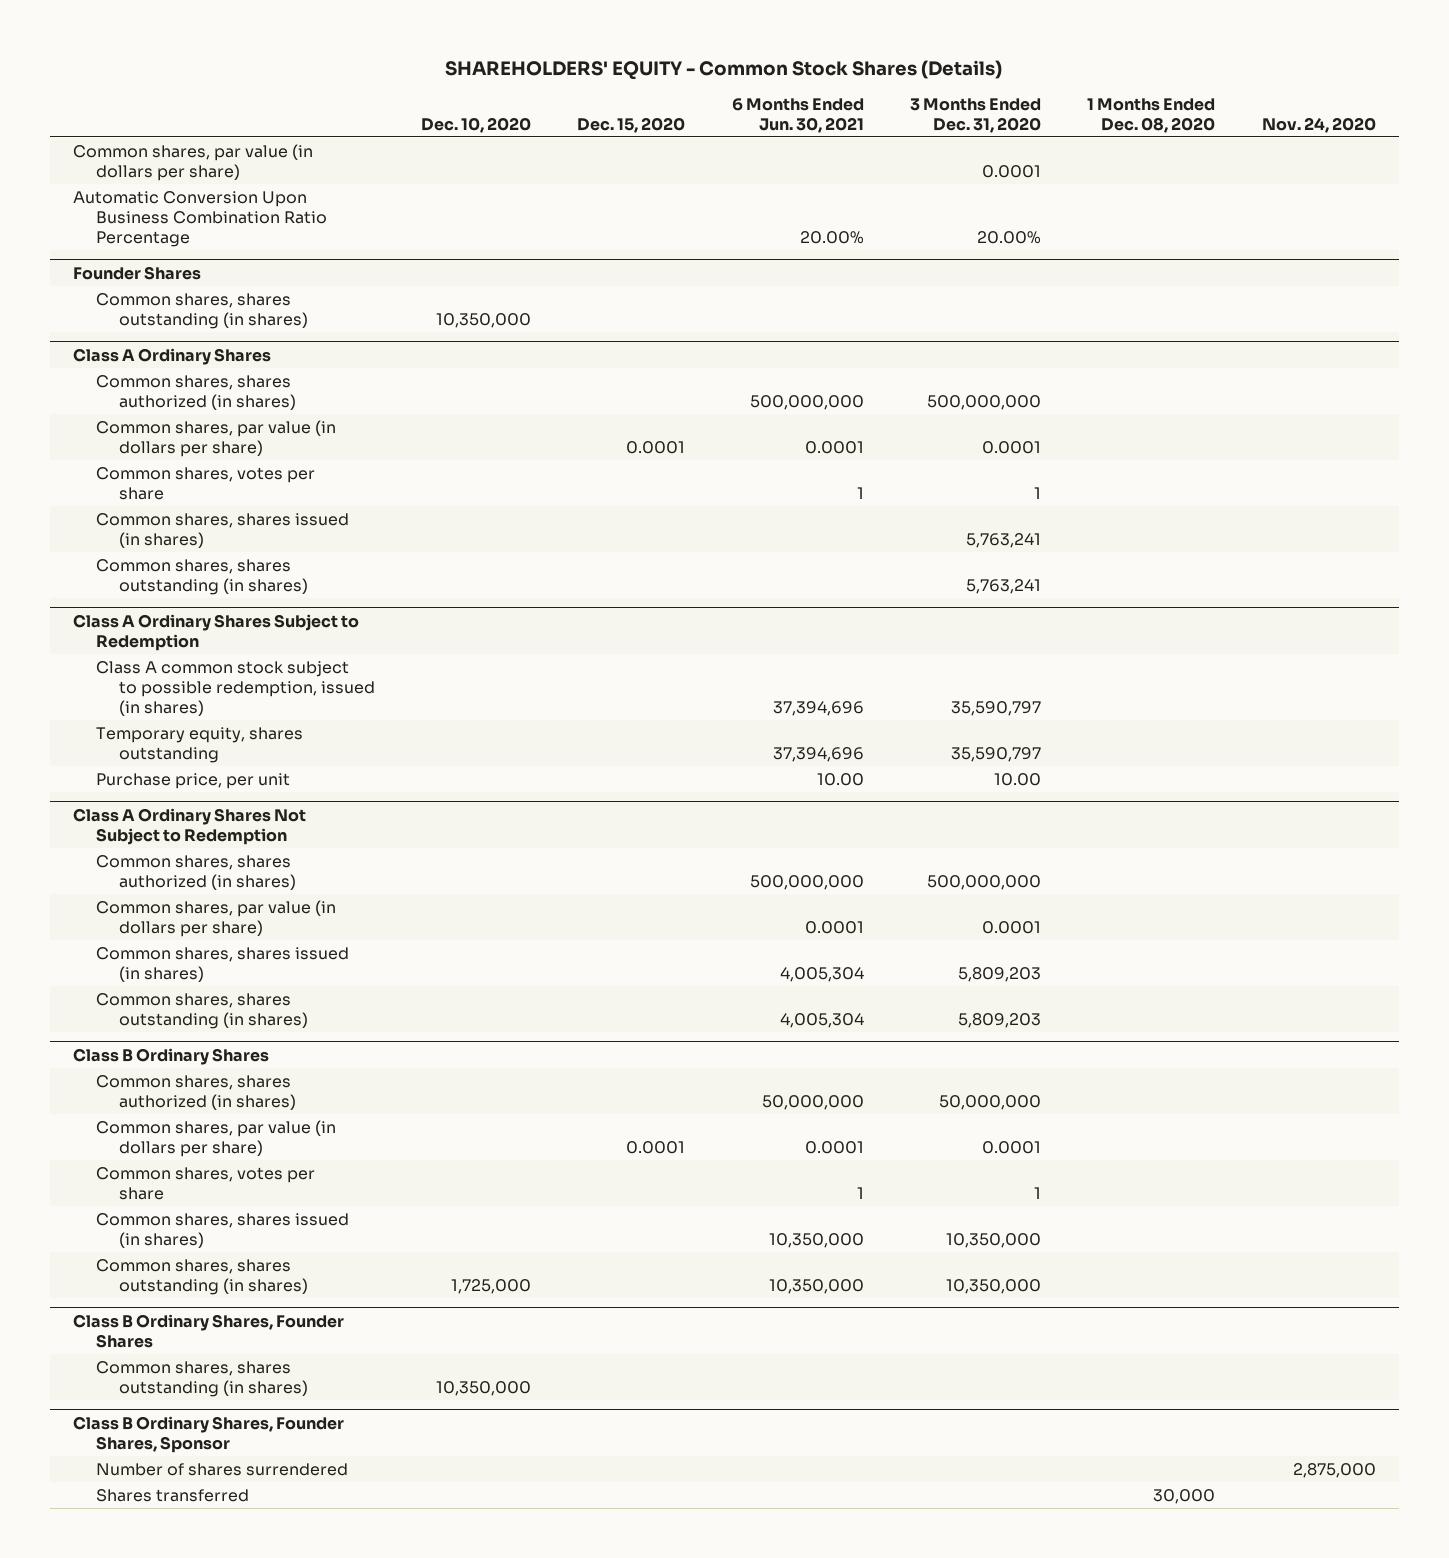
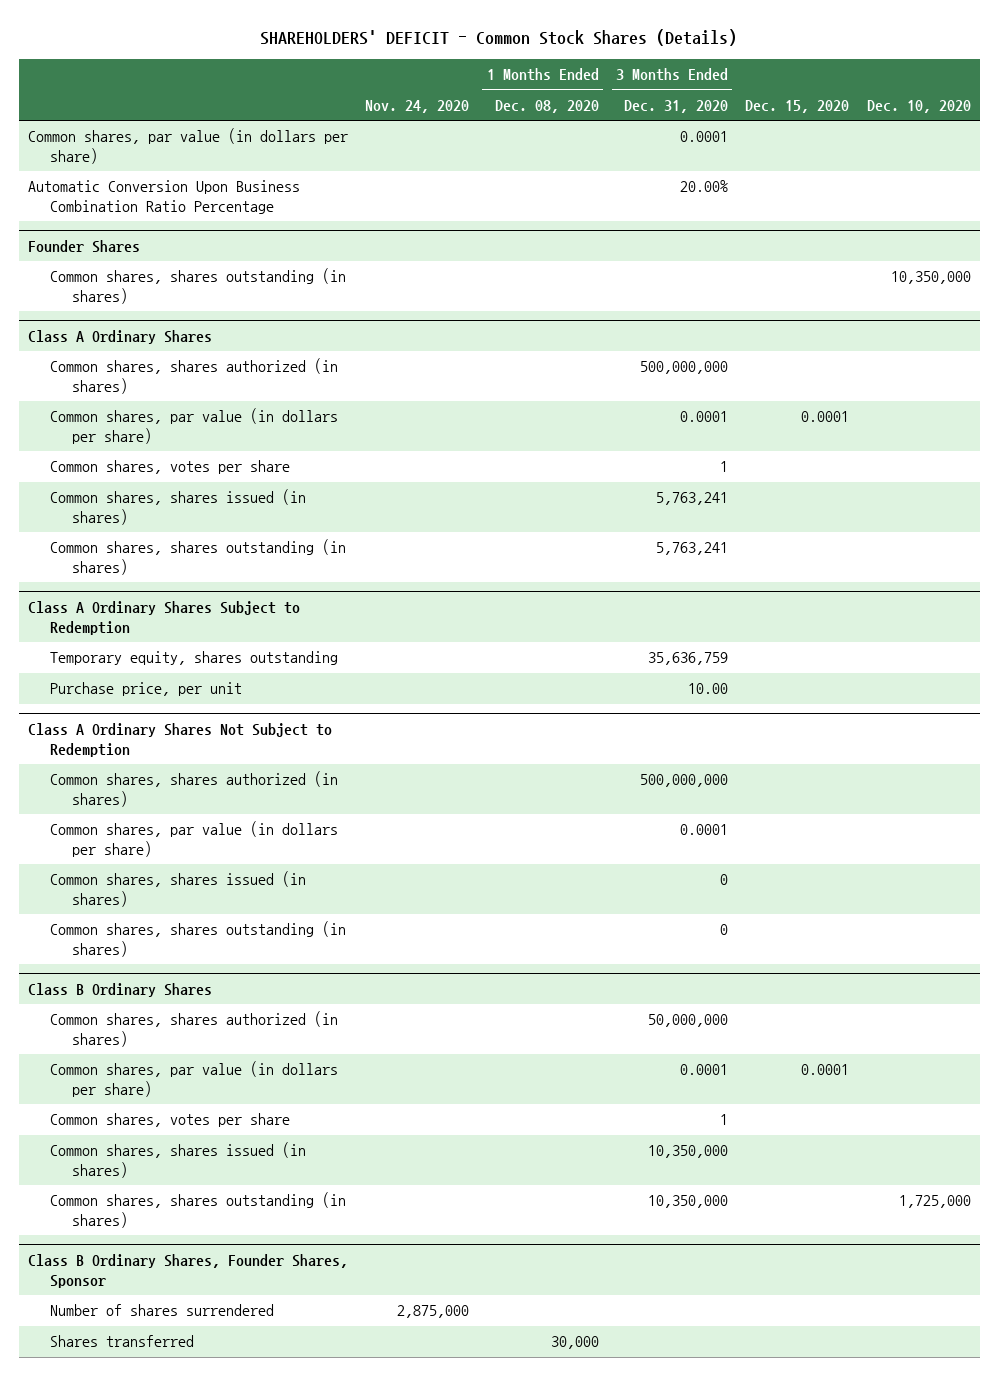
- SHAREHOLDERS' EQUITY - Common Stock Shares (Details)
+ SHAREHOLDERS' DEFICIT - Common Stock Shares (Details)
- | Dec. 10, 2020 | Dec. 15, 2020 | 6 Months Ended Jun. 30, 2021 | 3 Months Ended Dec. 31, 2020 | 1 Months Ended Dec. 08, 2020 | Nov. 24, 2020
+ | Nov. 24, 2020 | 1 Months Ended Dec. 08, 2020 | 3 Months Ended Dec. 31, 2020 | Dec. 15, 2020 | Dec. 10, 2020
@ Class A Ordinary Shares Subject to Redemption
- Class A common stock subject to possible redemption, issued (in shares) | | | 37,394,696 | 35,590,797 | |
- Temporary equity, shares outstanding | | | 37,394,696 | 35,590,797 | |
+ Temporary equity, shares outstanding | | | 35,636,759 | |
@ Class A Ordinary Shares Not Subject to Redemption
- Common shares, shares issued (in shares) | | | 4,005,304 | 5,809,203 | |
- Common shares, shares outstanding (in shares) | | | 4,005,304 | 5,809,203 | |
+ Common shares, shares issued (in shares) | | | 0 | |
+ Common shares, shares outstanding (in shares) | | | 0 | |
- Class B Ordinary Shares, Founder Shares
- Common shares, shares outstanding (in shares) | 10,350,000 | | | | |

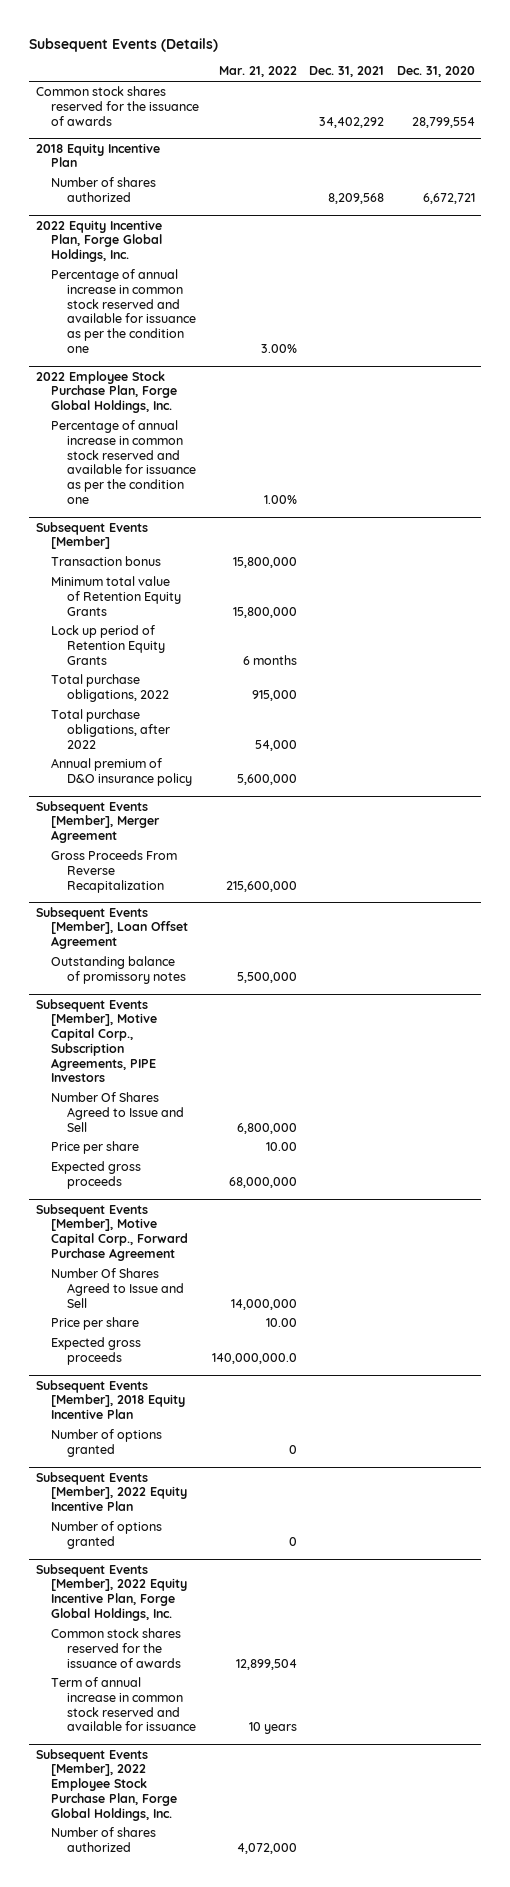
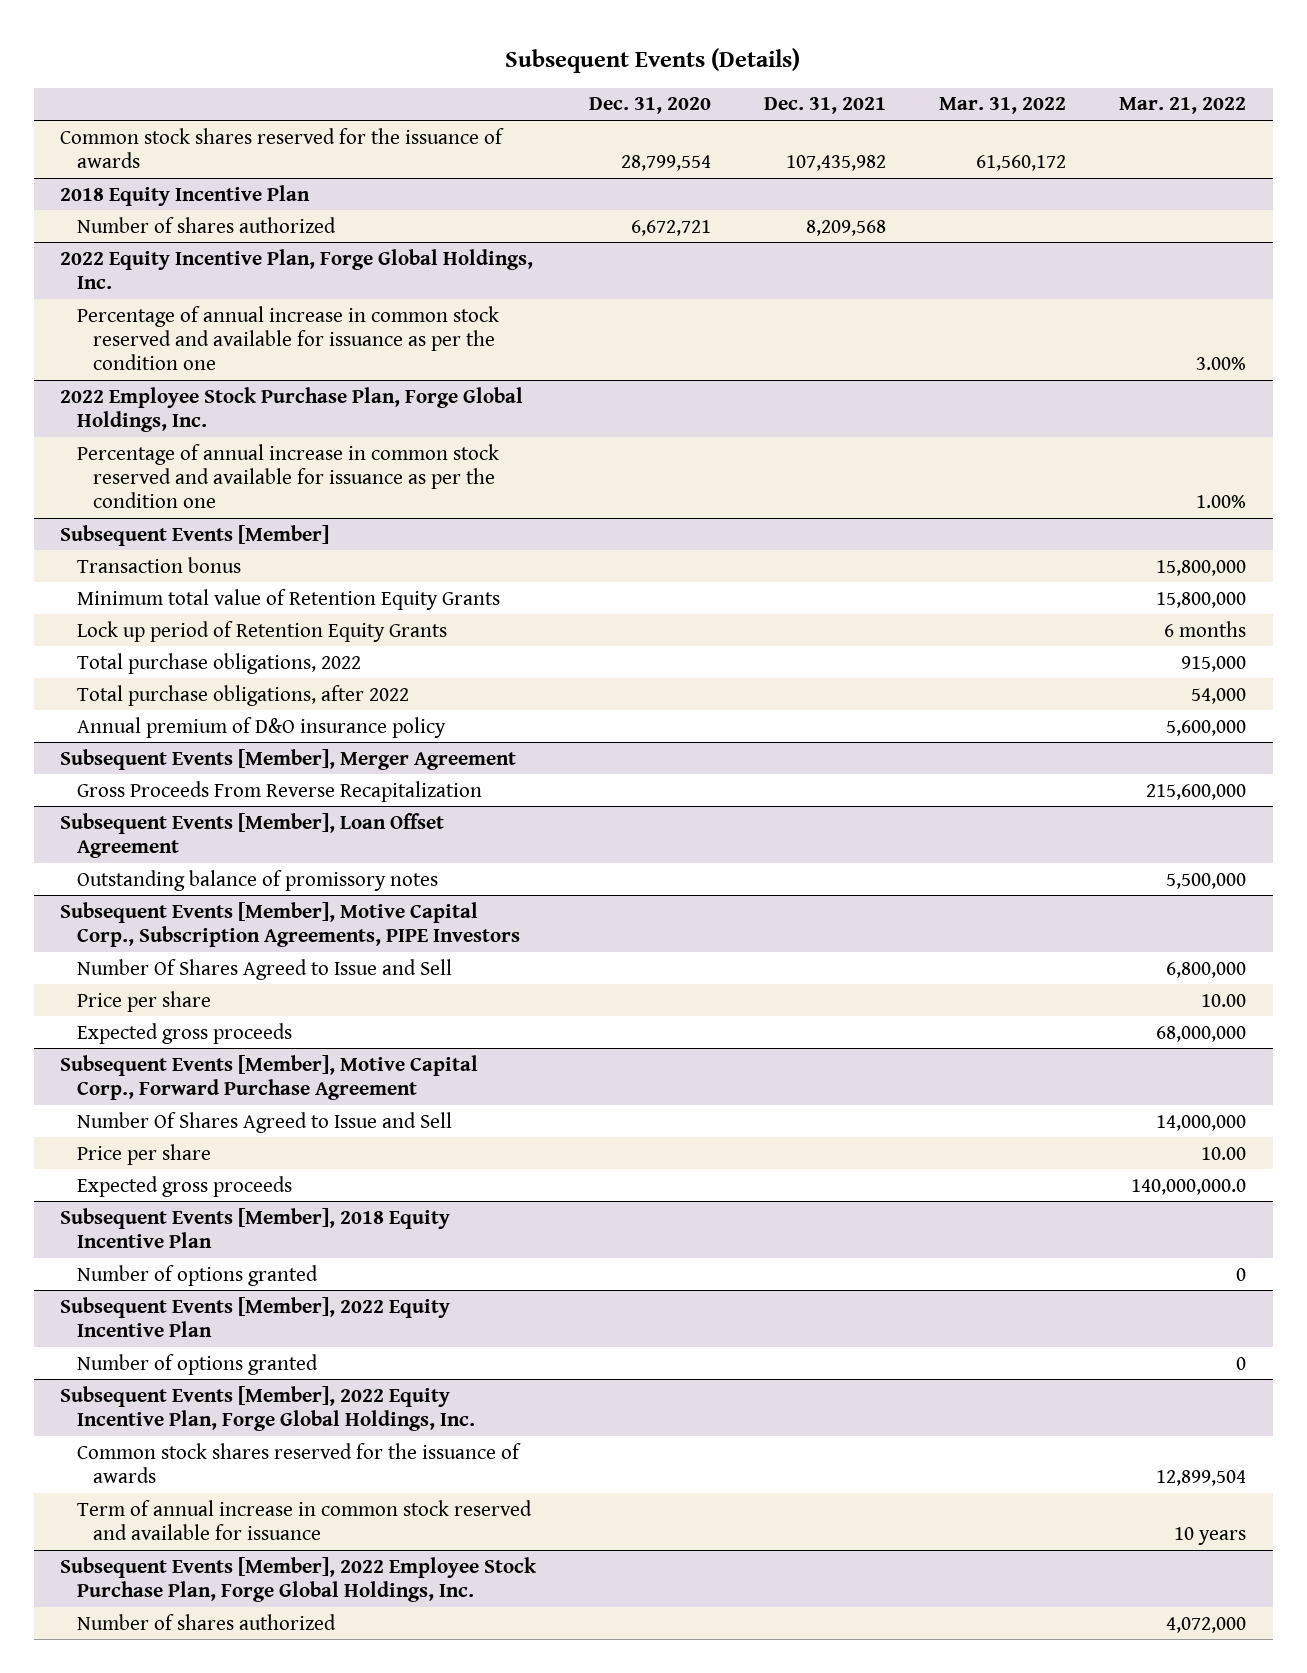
- | Mar. 21, 2022 | Dec. 31, 2021 | Dec. 31, 2020
+ | Dec. 31, 2020 | Dec. 31, 2021 | Mar. 31, 2022 | Mar. 21, 2022
- Common stock shares reserved for the issuance of awards | | 34,402,292 | 28,799,554
+ Common stock shares reserved for the issuance of awards | 28,799,554 | 107,435,982 | 61,560,172 |

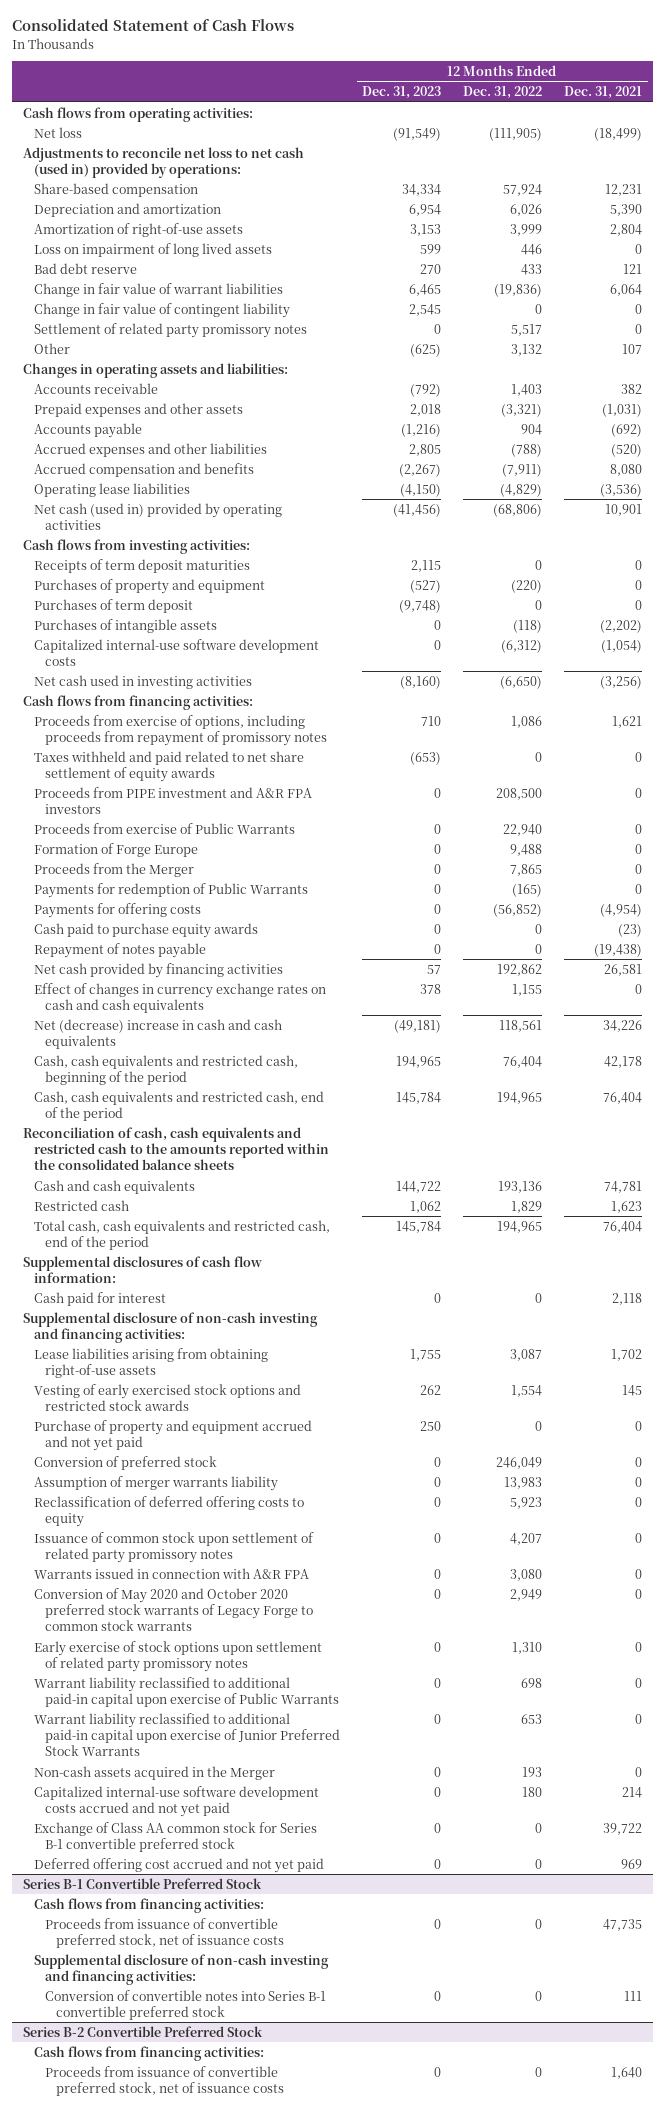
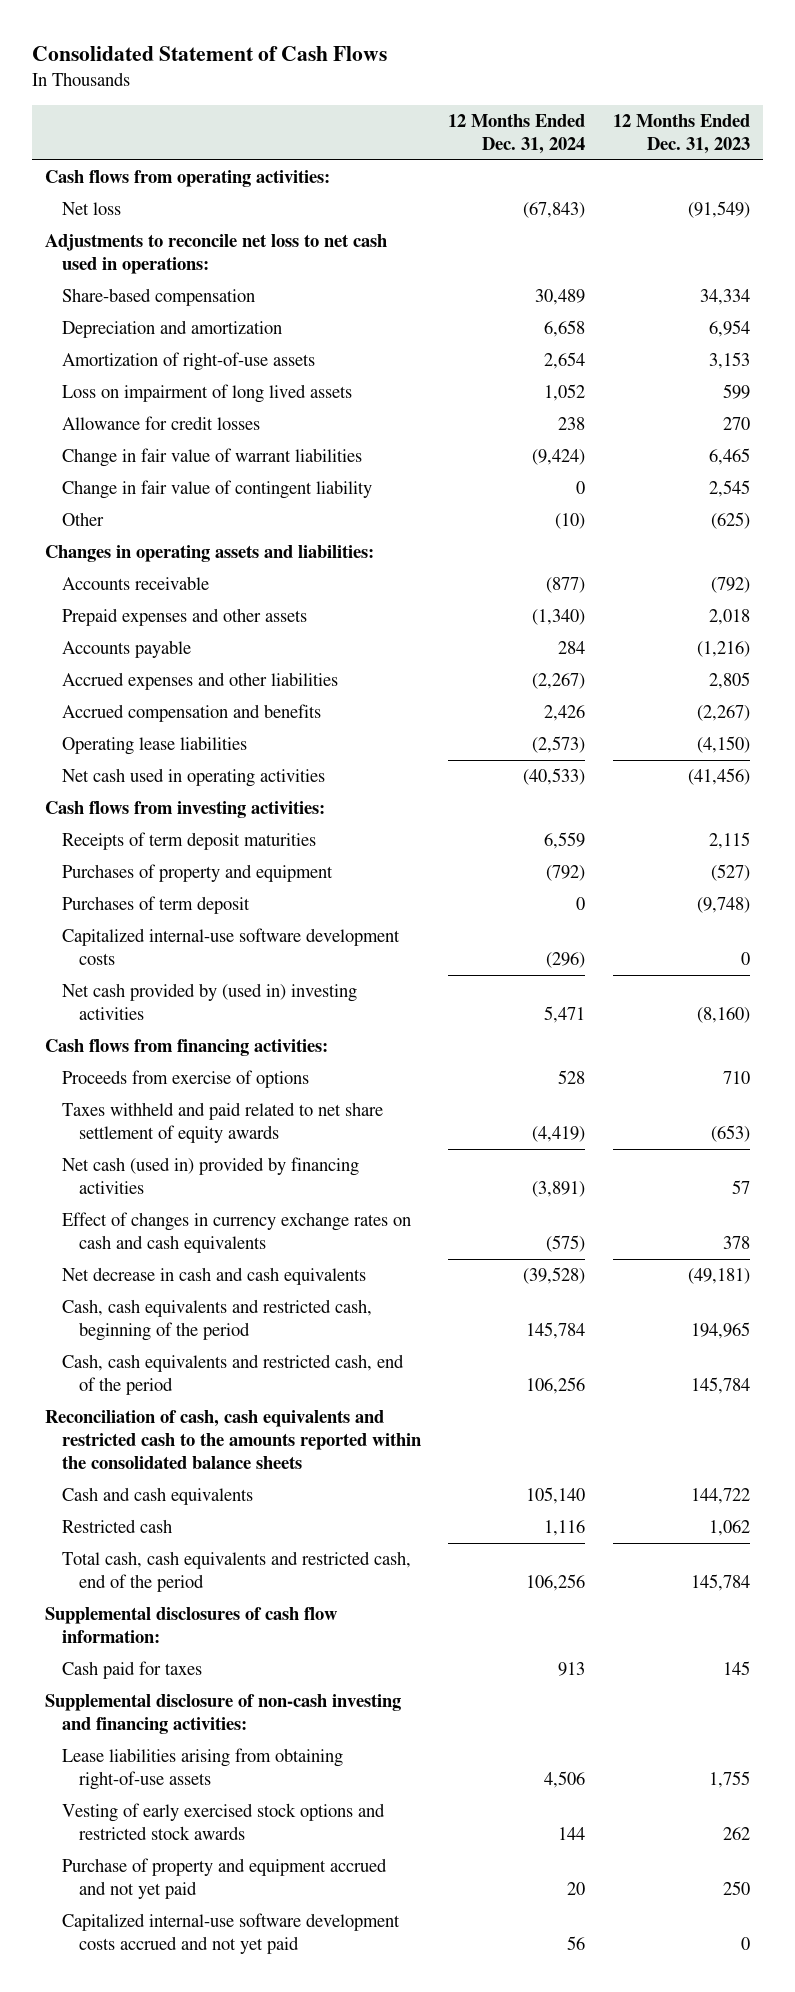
- | 12 Months Ended Dec. 31, 2023 | 12 Months Ended Dec. 31, 2022 | 12 Months Ended Dec. 31, 2021
+ | 12 Months Ended Dec. 31, 2024 | 12 Months Ended Dec. 31, 2023
- Adjustments to reconcile net loss to net cash (used in) provided by operations:
+ Adjustments to reconcile net loss to net cash used in operations:
- Bad debt reserve | 270 | 433 | 121
+ Allowance for credit losses | 238 | 270
- Settlement of related party promissory notes | 0 | 5,517 | 0
- Net cash (used in) provided by operating activities | (41,456) | (68,806) | 10,901
+ Net cash used in operating activities | (40,533) | (41,456)
- Purchases of intangible assets | 0 | (118) | (2,202)
- Net cash used in investing activities | (8,160) | (6,650) | (3,256)
+ Net cash provided by (used in) investing activities | 5,471 | (8,160)
- Proceeds from exercise of options, including proceeds from repayment of promissory notes | 710 | 1,086 | 1,621
+ Proceeds from exercise of options | 528 | 710
- Proceeds from PIPE investment and A&R FPA investors | 0 | 208,500 | 0
- Proceeds from exercise of Public Warrants | 0 | 22,940 | 0
- Formation of Forge Europe | 0 | 9,488 | 0
- Proceeds from the Merger | 0 | 7,865 | 0
- Payments for redemption of Public Warrants | 0 | (165) | 0
- Payments for offering costs | 0 | (56,852) | (4,954)
- Cash paid to purchase equity awards | 0 | 0 | (23)
- Repayment of notes payable | 0 | 0 | (19,438)
- Net cash provided by financing activities | 57 | 192,862 | 26,581
+ Net cash (used in) provided by financing activities | (3,891) | 57
- Net (decrease) increase in cash and cash equivalents | (49,181) | 118,561 | 34,226
+ Net decrease in cash and cash equivalents | (39,528) | (49,181)
- Cash paid for interest | 0 | 0 | 2,118
+ Cash paid for taxes | 913 | 145
- Conversion of preferred stock | 0 | 246,049 | 0
- Assumption of merger warrants liability | 0 | 13,983 | 0
- Reclassification of deferred offering costs to equity | 0 | 5,923 | 0
- Issuance of common stock upon settlement of related party promissory notes | 0 | 4,207 | 0
- Warrants issued in connection with A&R FPA | 0 | 3,080 | 0
- Conversion of May 2020 and October 2020 preferred stock warrants of Legacy Forge to common stock warrants | 0 | 2,949 | 0
- Early exercise of stock options upon settlement of related party promissory notes | 0 | 1,310 | 0
- Warrant liability reclassified to additional paid-in capital upon exercise of Public Warrants | 0 | 698 | 0
- Warrant liability reclassified to additional paid-in capital upon exercise of Junior Preferred Stock Warrants | 0 | 653 | 0
- Non-cash assets acquired in the Merger | 0 | 193 | 0
- Exchange of Class AA common stock for Series B-1 convertible preferred stock | 0 | 0 | 39,722
- Deferred offering cost accrued and not yet paid | 0 | 0 | 969
- Series B-1 Convertible Preferred Stock
- Cash flows from financing activities:
- Proceeds from issuance of convertible preferred stock, net of issuance costs | 0 | 0 | 47,735
- Supplemental disclosure of non-cash investing and financing activities:
- Conversion of convertible notes into Series B-1 convertible preferred stock | 0 | 0 | 111
- Series B-2 Convertible Preferred Stock
- Cash flows from financing activities:
- Proceeds from issuance of convertible preferred stock, net of issuance costs | 0 | 0 | 1,640

